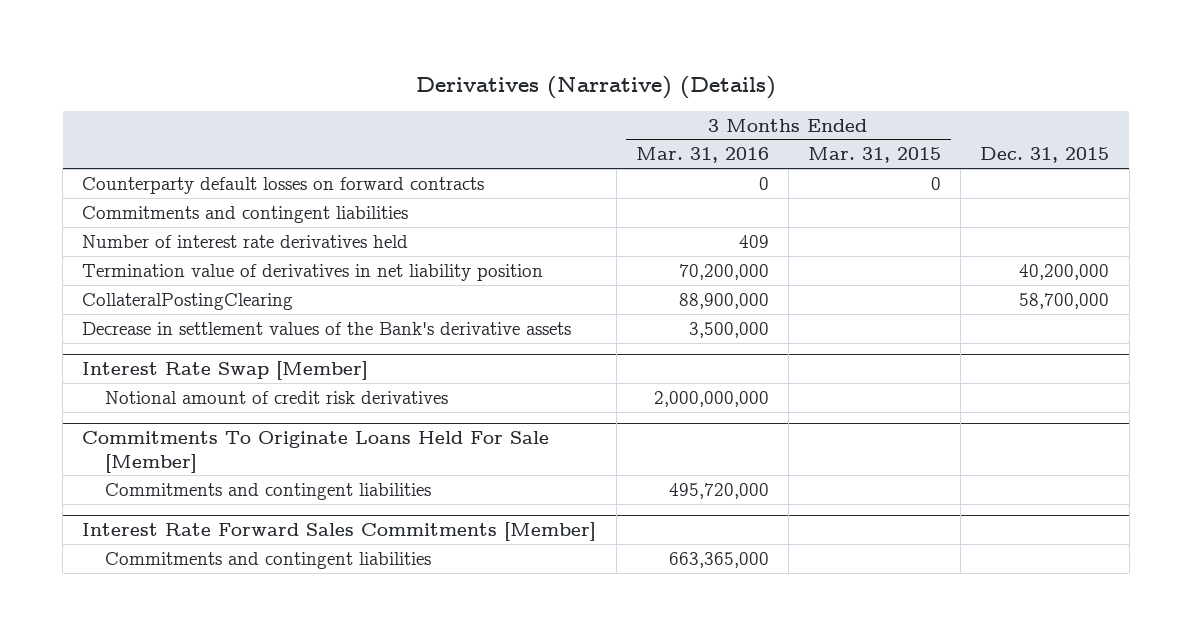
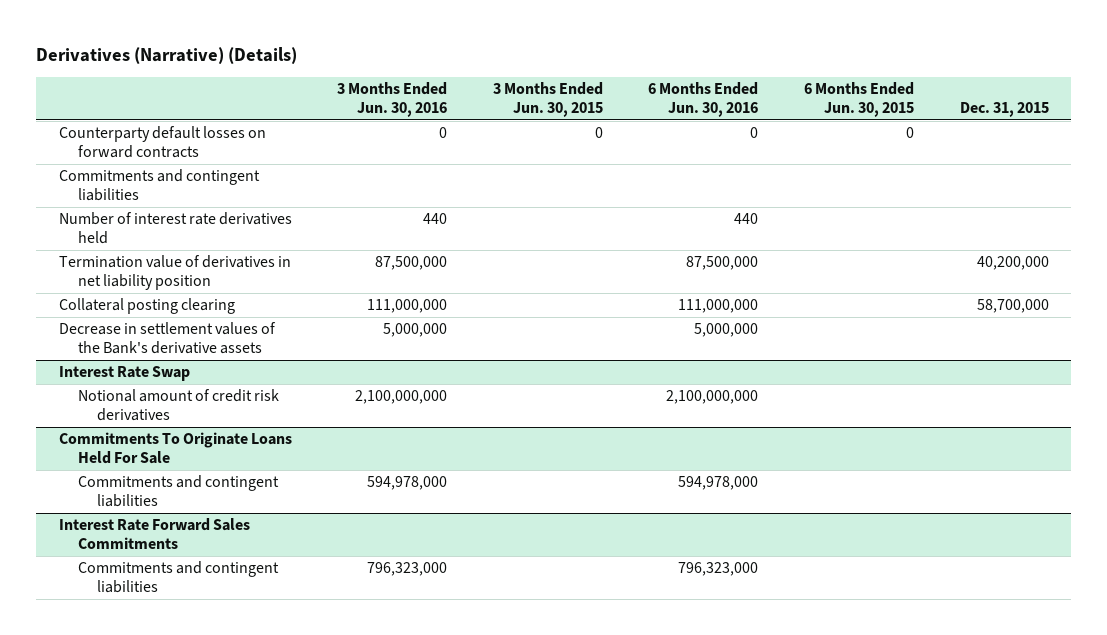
- | 3 Months Ended Mar. 31, 2016 | 3 Months Ended Mar. 31, 2015 | Dec. 31, 2015
+ | 3 Months Ended Jun. 30, 2016 | 3 Months Ended Jun. 30, 2015 | 6 Months Ended Jun. 30, 2016 | 6 Months Ended Jun. 30, 2015 | Dec. 31, 2015
- CollateralPostingClearing | 88,900,000 | | 58,700,000
+ Collateral posting clearing | 111,000,000 | | 111,000,000 | | 58,700,000
- Interest Rate Swap [Member]
+ Interest Rate Swap
- Commitments To Originate Loans Held For Sale [Member]
+ Commitments To Originate Loans Held For Sale
- Interest Rate Forward Sales Commitments [Member]
+ Interest Rate Forward Sales Commitments

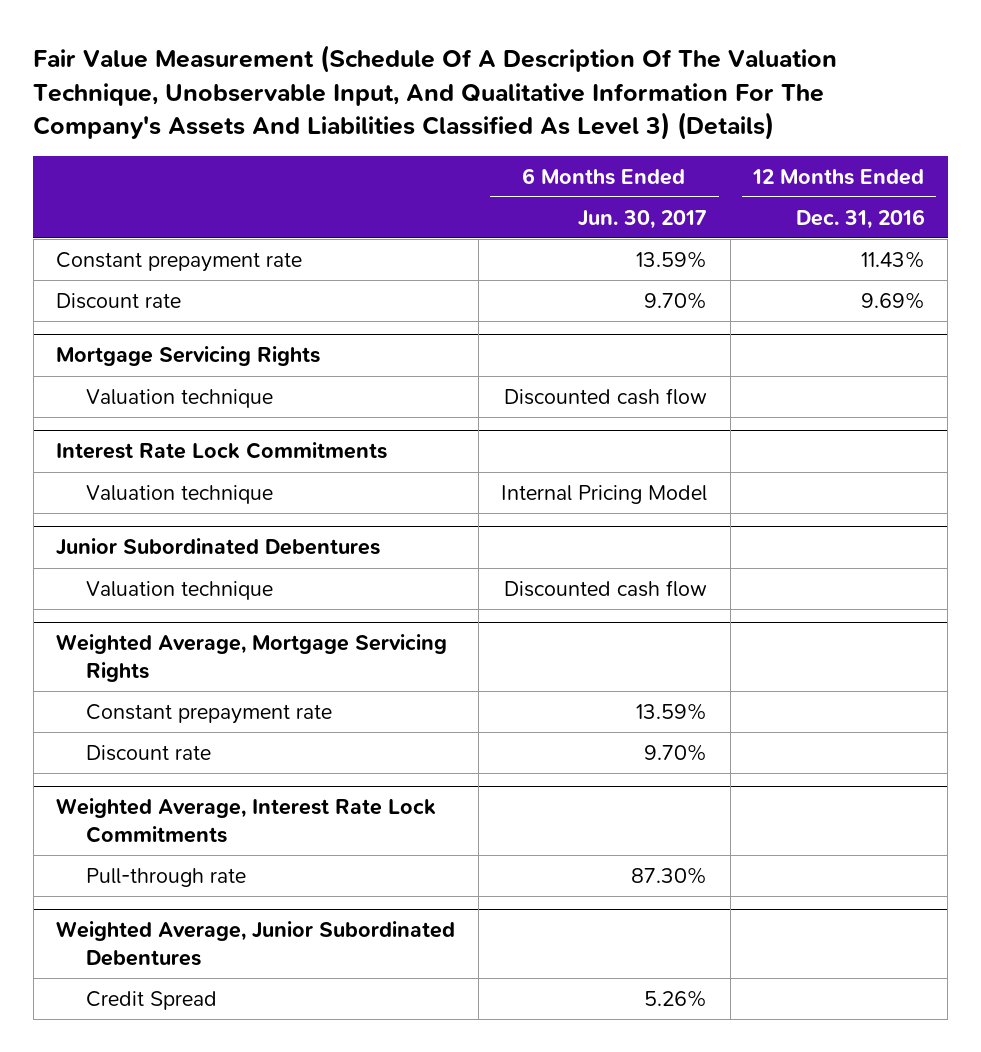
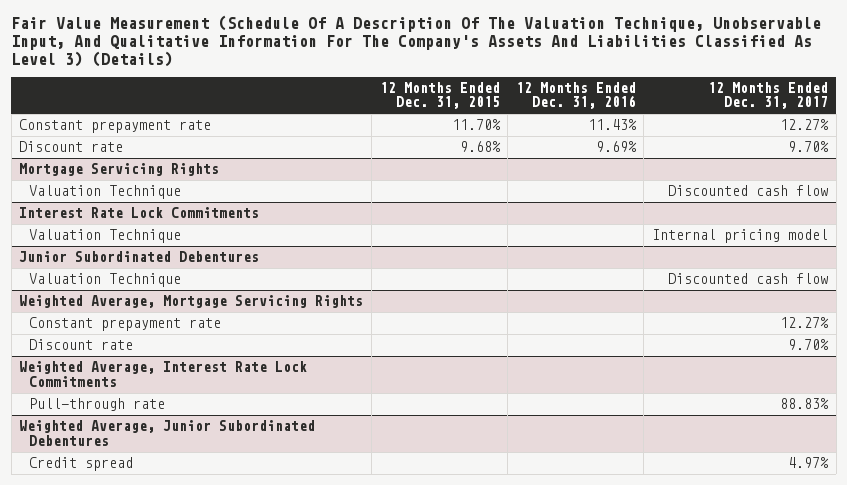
- | 6 Months Ended Jun. 30, 2017 | 12 Months Ended Dec. 31, 2016
+ | 12 Months Ended Dec. 31, 2015 | 12 Months Ended Dec. 31, 2016 | 12 Months Ended Dec. 31, 2017
@ Mortgage Servicing Rights
- Valuation technique | Discounted cash flow |
+ Valuation Technique | | | Discounted cash flow
@ Interest Rate Lock Commitments
- Valuation technique | Internal Pricing Model |
+ Valuation Technique | | | Internal pricing model
@ Junior Subordinated Debentures
- Valuation technique | Discounted cash flow |
+ Valuation Technique | | | Discounted cash flow
@ Weighted Average, Junior Subordinated Debentures
- Credit Spread | 5.26% |
+ Credit spread | | | 4.97%

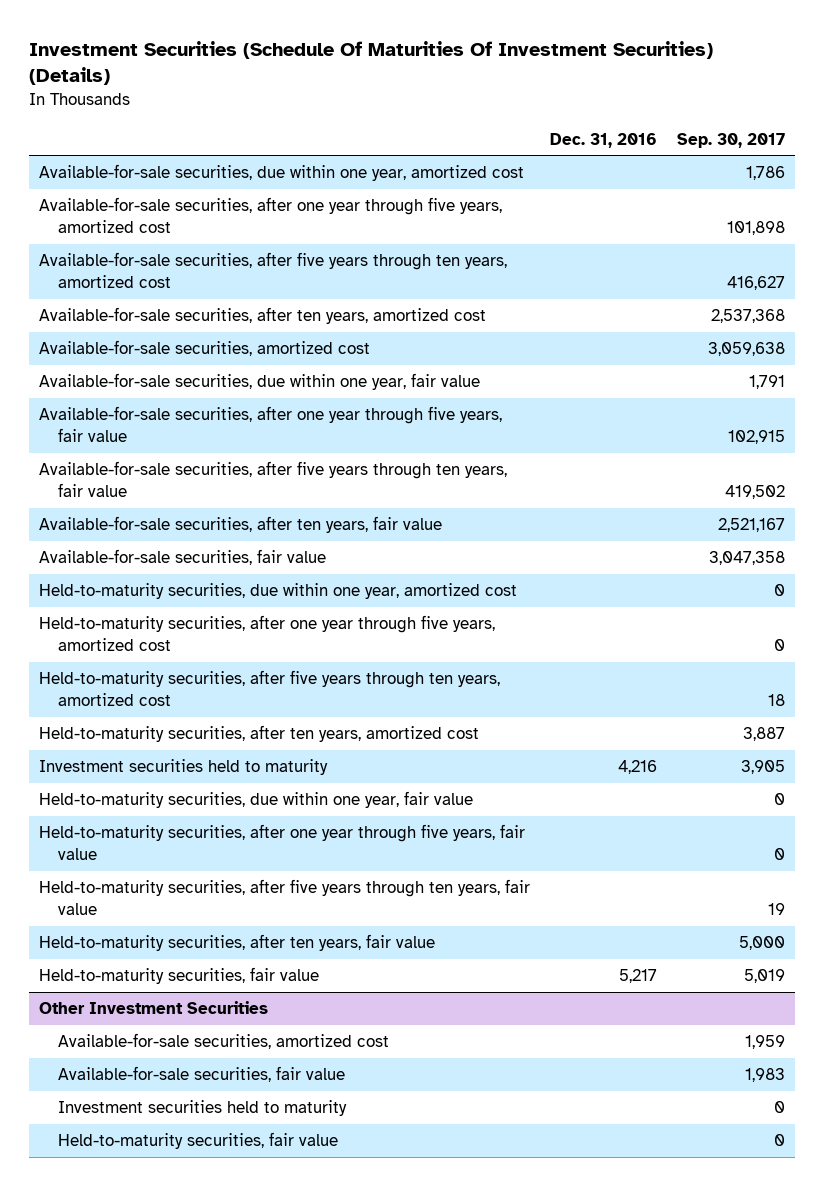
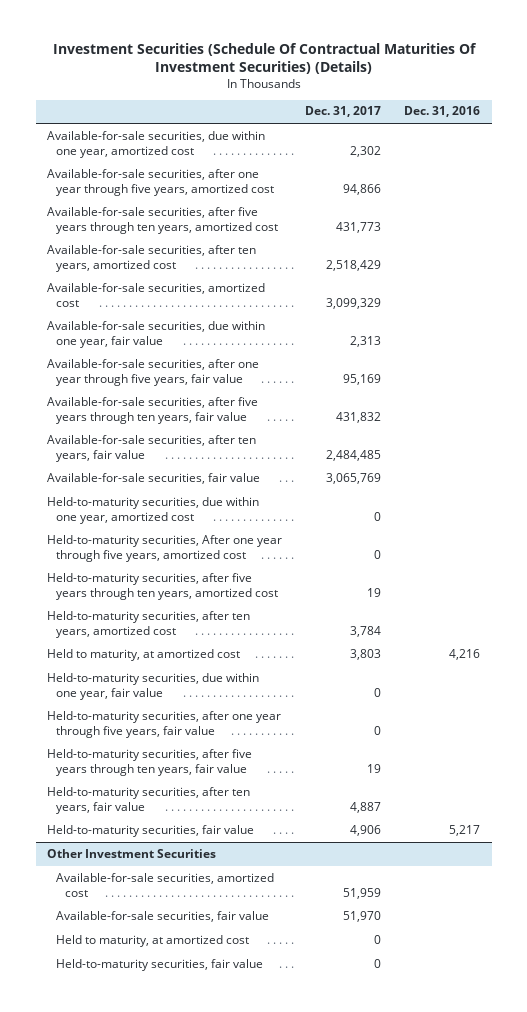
- Investment Securities (Schedule Of Maturities Of Investment Securities) (Details)
+ Investment Securities (Schedule Of Contractual Maturities Of Investment Securities) (Details)
- | Dec. 31, 2016 | Sep. 30, 2017
+ | Dec. 31, 2017 | Dec. 31, 2016
- Held-to-maturity securities, after one year through five years, amortized cost | | 0
+ Held-to-maturity securities, After one year through five years, amortized cost | 0 |
- Investment securities held to maturity | 4,216 | 3,905
+ Held to maturity, at amortized cost | 3,803 | 4,216
@ Other Investment Securities
- Investment securities held to maturity | | 0
+ Held to maturity, at amortized cost | 0 |

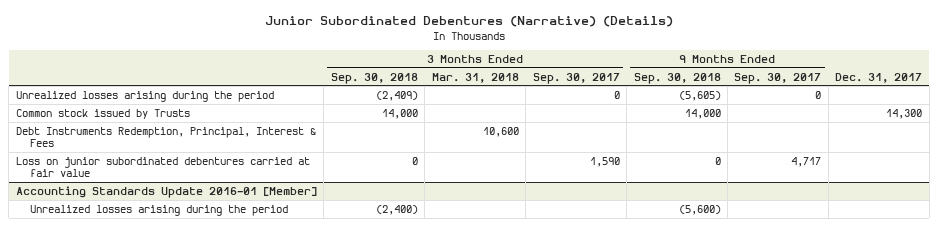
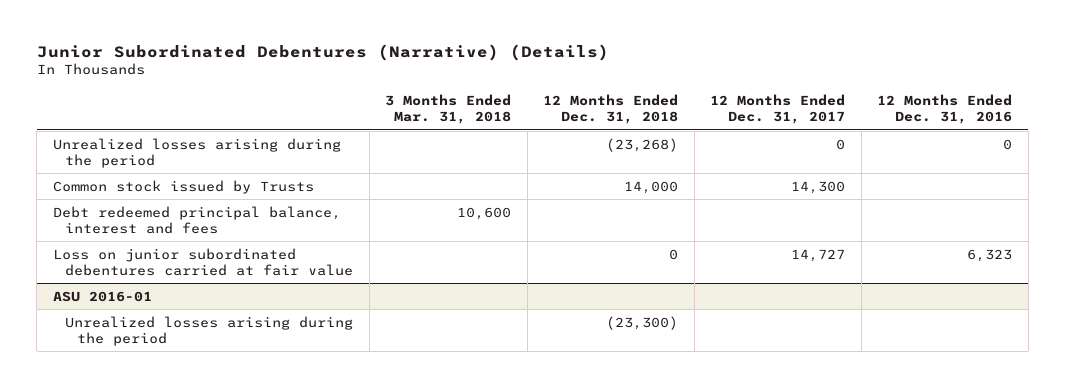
- | 3 Months Ended Sep. 30, 2018 | 3 Months Ended Mar. 31, 2018 | 3 Months Ended Sep. 30, 2017 | 9 Months Ended Sep. 30, 2018 | 9 Months Ended Sep. 30, 2017 | Dec. 31, 2017
+ | 3 Months Ended Mar. 31, 2018 | 12 Months Ended Dec. 31, 2018 | 12 Months Ended Dec. 31, 2017 | 12 Months Ended Dec. 31, 2016
- Debt Instruments Redemption, Principal, Interest & Fees | | 10,600 | | | |
+ Debt redeemed principal balance, interest and fees | 10,600 | | |
- Accounting Standards Update 2016-01 [Member]
+ ASU 2016-01

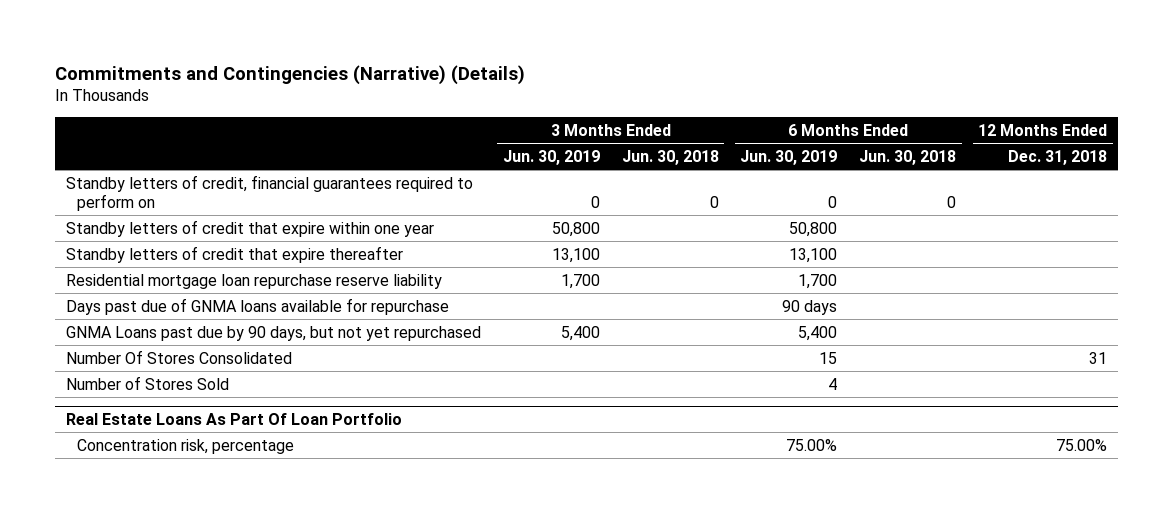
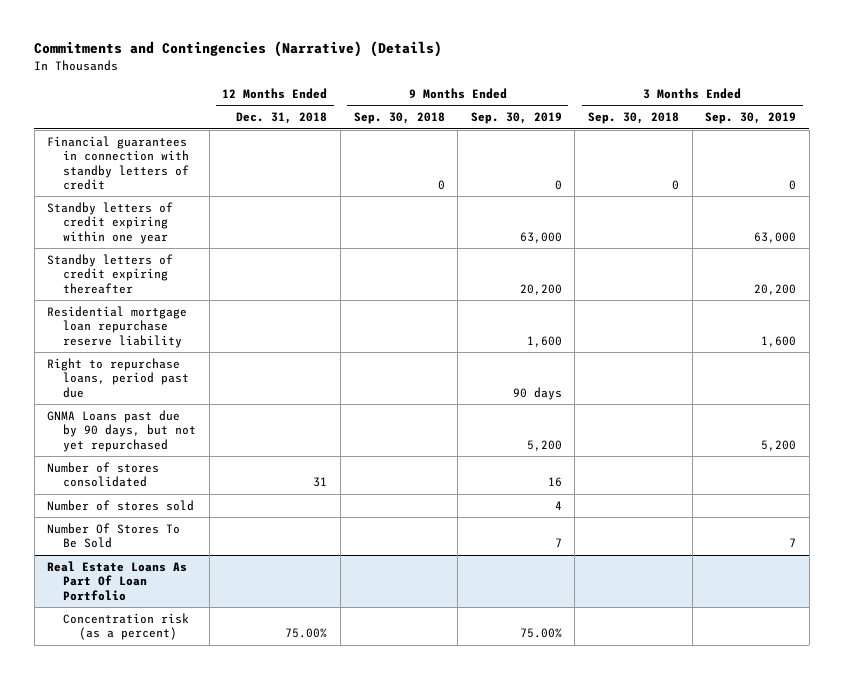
- | 3 Months Ended Jun. 30, 2019 | 3 Months Ended Jun. 30, 2018 | 6 Months Ended Jun. 30, 2019 | 6 Months Ended Jun. 30, 2018 | 12 Months Ended Dec. 31, 2018
+ | 12 Months Ended Dec. 31, 2018 | 9 Months Ended Sep. 30, 2018 | 9 Months Ended Sep. 30, 2019 | 3 Months Ended Sep. 30, 2018 | 3 Months Ended Sep. 30, 2019
- Standby letters of credit, financial guarantees required to perform on | 0 | 0 | 0 | 0 |
- Standby letters of credit that expire within one year | 50,800 | | 50,800 | |
- Standby letters of credit that expire thereafter | 13,100 | | 13,100 | |
+ Financial guarantees in connection with standby letters of credit | | 0 | 0 | 0 | 0
+ Standby letters of credit expiring within one year | | | 63,000 | | 63,000
+ Standby letters of credit expiring thereafter | | | 20,200 | | 20,200
- Days past due of GNMA loans available for repurchase | | | 90 days | |
+ Right to repurchase loans, period past due | | | 90 days | |
- Number Of Stores Consolidated | | | 15 | | 31
- Number of Stores Sold | | | 4 | |
+ Number of stores consolidated | 31 | | 16 | |
+ Number of stores sold | | | 4 | |
+ Number Of Stores To Be Sold | | | 7 | | 7
@ Real Estate Loans As Part Of Loan Portfolio
- Concentration risk, percentage | | | 75.00% | | 75.00%
+ Concentration risk (as a percent) | 75.00% | | 75.00% | |

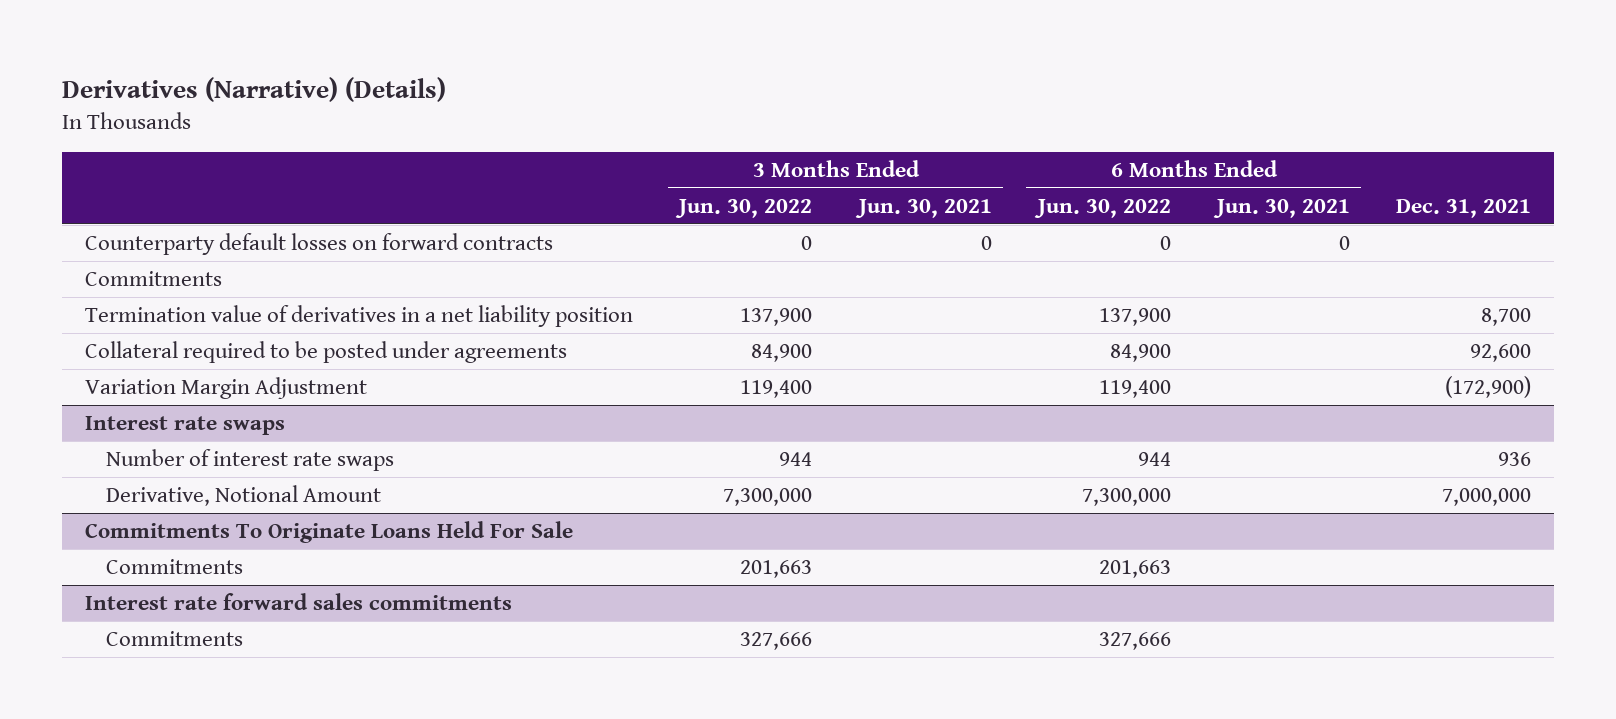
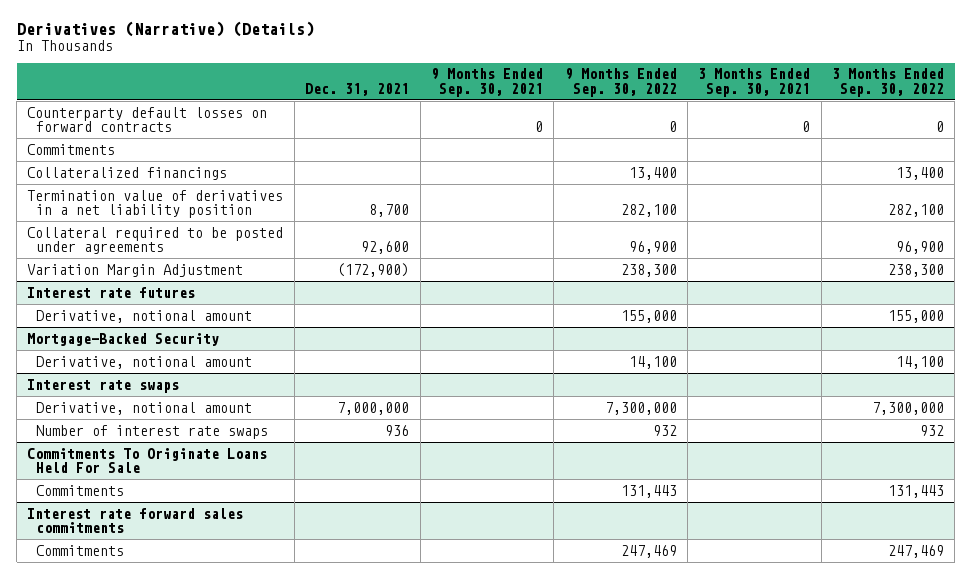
- | 3 Months Ended Jun. 30, 2022 | 3 Months Ended Jun. 30, 2021 | 6 Months Ended Jun. 30, 2022 | 6 Months Ended Jun. 30, 2021 | Dec. 31, 2021
+ | Dec. 31, 2021 | 9 Months Ended Sep. 30, 2021 | 9 Months Ended Sep. 30, 2022 | 3 Months Ended Sep. 30, 2021 | 3 Months Ended Sep. 30, 2022
+ Collateralized financings | | | 13,400 | | 13,400
+ Interest rate futures
+ Derivative, notional amount | | | 155,000 | | 155,000
+ Mortgage-Backed Security
+ Derivative, notional amount | | | 14,100 | | 14,100
@ Interest rate swaps
+ Derivative, notional amount | 7,000,000 | | 7,300,000 | | 7,300,000
- Derivative, Notional Amount | 7,300,000 | | 7,300,000 | | 7,000,000

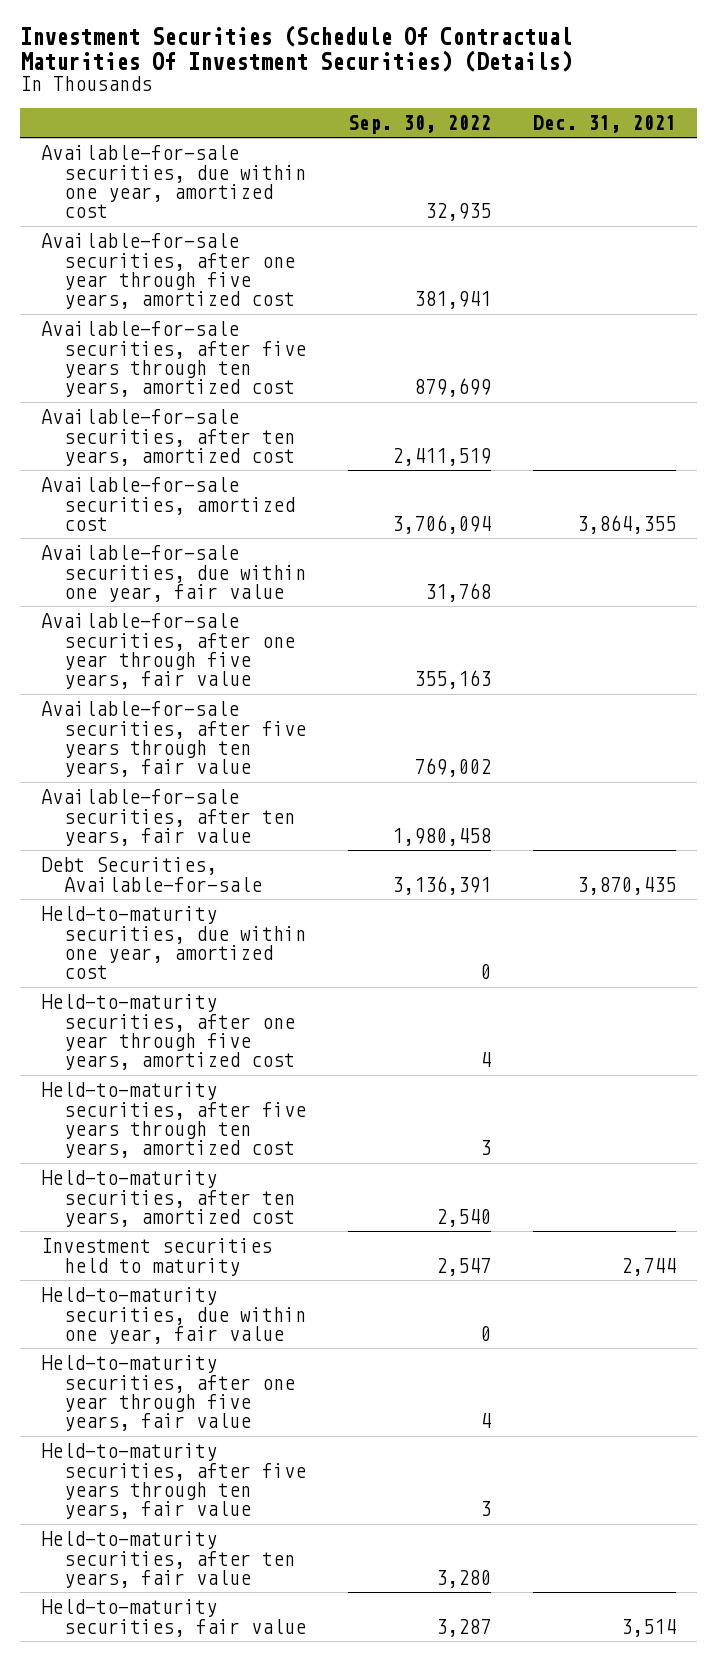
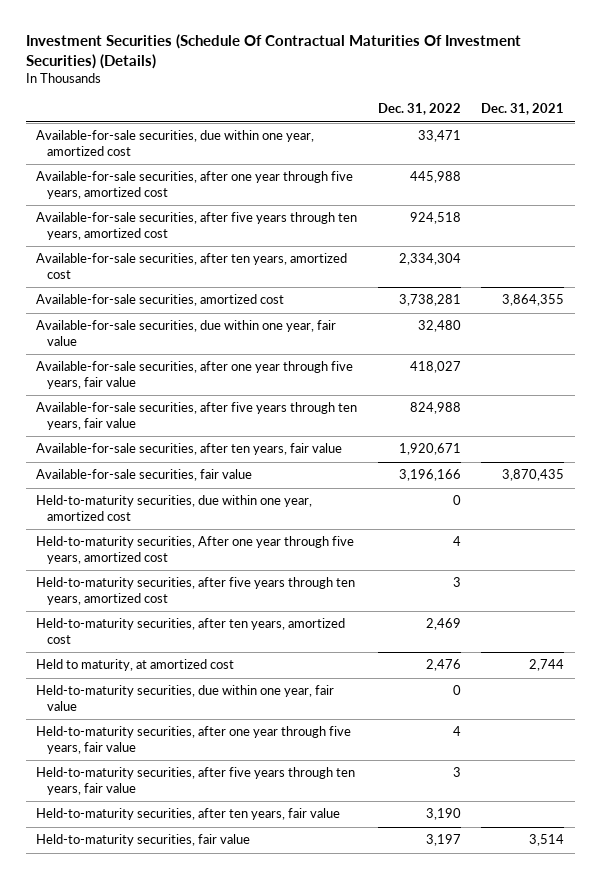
- | Sep. 30, 2022 | Dec. 31, 2021
+ | Dec. 31, 2022 | Dec. 31, 2021
- Debt Securities, Available-for-sale | 3,136,391 | 3,870,435
+ Available-for-sale securities, fair value | 3,196,166 | 3,870,435
- Held-to-maturity securities, after one year through five years, amortized cost | 4 |
+ Held-to-maturity securities, After one year through five years, amortized cost | 4 |
- Investment securities held to maturity | 2,547 | 2,744
+ Held to maturity, at amortized cost | 2,476 | 2,744

